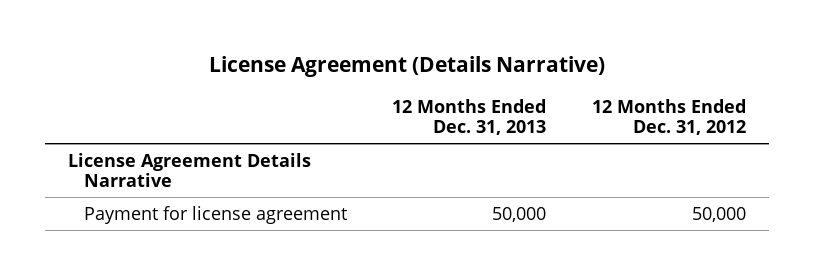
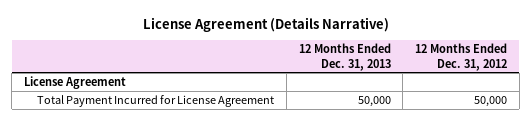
- License Agreement Details Narrative
- Payment for license agreement | 50,000 | 50,000
+ License Agreement
+ Total Payment Incurred for License Agreement | 50,000 | 50,000

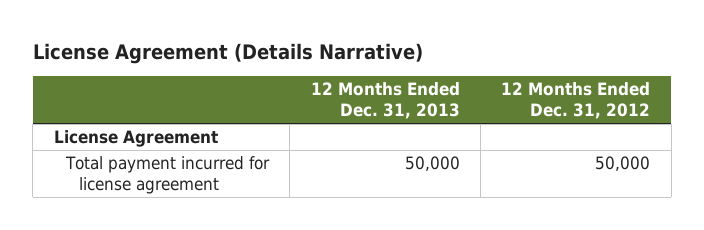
- Total Payment Incurred for License Agreement | 50,000 | 50,000
+ Total payment incurred for license agreement | 50,000 | 50,000

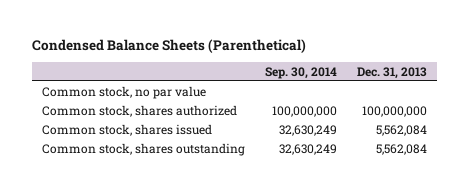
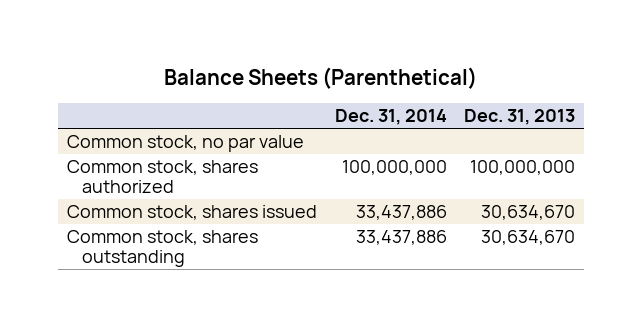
- Condensed Balance Sheets (Parenthetical)
+ Balance Sheets (Parenthetical)
- | Sep. 30, 2014 | Dec. 31, 2013
+ | Dec. 31, 2014 | Dec. 31, 2013
- Common stock, shares issued | 32,630,249 | 5,562,084
- Common stock, shares outstanding | 32,630,249 | 5,562,084
+ Common stock, shares issued | 33,437,886 | 30,634,670
+ Common stock, shares outstanding | 33,437,886 | 30,634,670

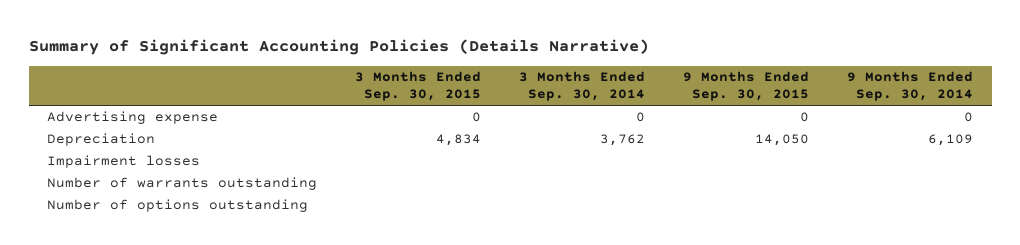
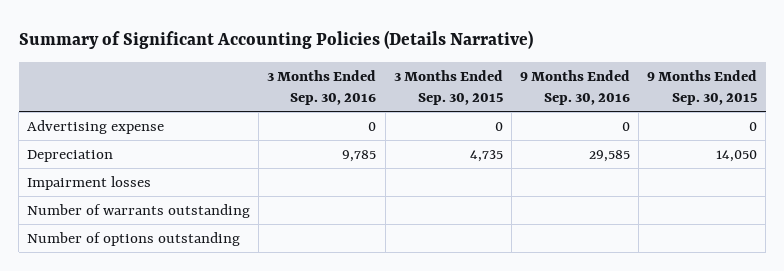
- | 3 Months Ended Sep. 30, 2015 | 3 Months Ended Sep. 30, 2014 | 9 Months Ended Sep. 30, 2015 | 9 Months Ended Sep. 30, 2014
+ | 3 Months Ended Sep. 30, 2016 | 3 Months Ended Sep. 30, 2015 | 9 Months Ended Sep. 30, 2016 | 9 Months Ended Sep. 30, 2015
- Depreciation | 4,834 | 3,762 | 14,050 | 6,109
+ Depreciation | 9,785 | 4,735 | 29,585 | 14,050

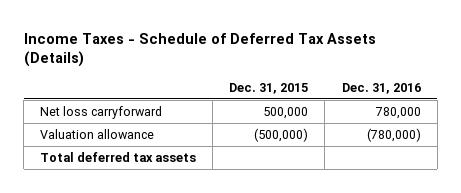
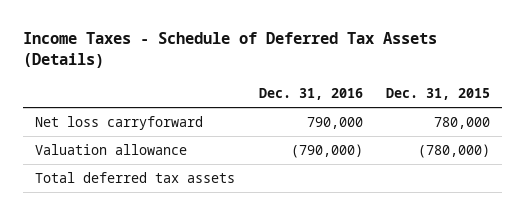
- | Dec. 31, 2015 | Dec. 31, 2016
+ | Dec. 31, 2016 | Dec. 31, 2015
- Net loss carryforward | 500,000 | 780,000
- Valuation allowance | (500,000) | (780,000)
+ Net loss carryforward | 790,000 | 780,000
+ Valuation allowance | (790,000) | (780,000)

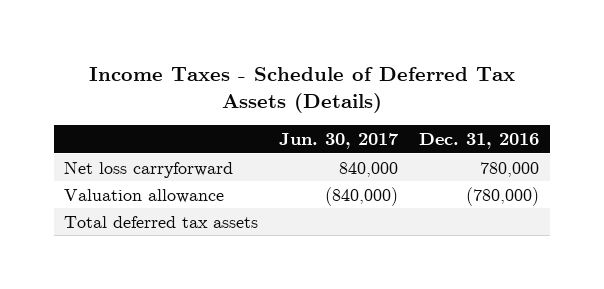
- | Dec. 31, 2016 | Dec. 31, 2015
+ | Jun. 30, 2017 | Dec. 31, 2016
- Net loss carryforward | 790,000 | 780,000
- Valuation allowance | (790,000) | (780,000)
+ Net loss carryforward | 840,000 | 780,000
+ Valuation allowance | (840,000) | (780,000)

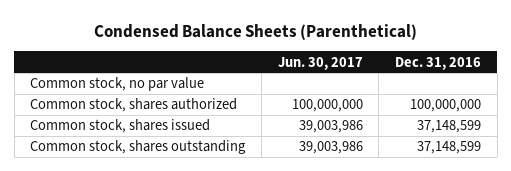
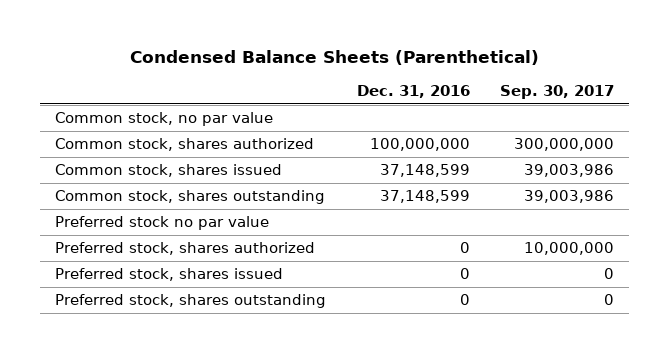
- | Jun. 30, 2017 | Dec. 31, 2016
+ | Dec. 31, 2016 | Sep. 30, 2017
+ Preferred stock no par value
+ Preferred stock, shares authorized | 0 | 10,000,000
+ Preferred stock, shares issued | 0 | 0
+ Preferred stock, shares outstanding | 0 | 0

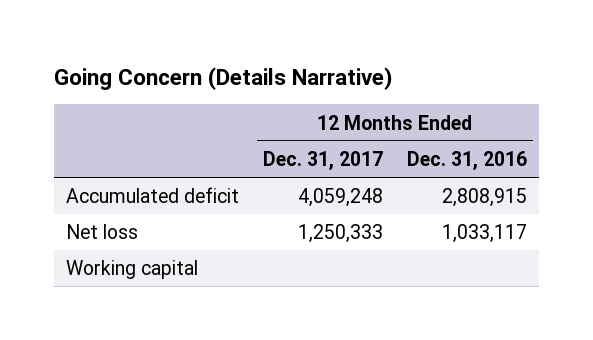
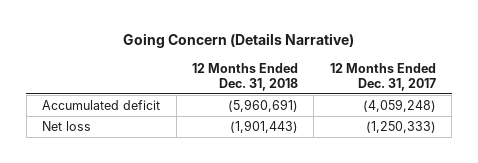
- | 12 Months Ended Dec. 31, 2017 | 12 Months Ended Dec. 31, 2016
+ | 12 Months Ended Dec. 31, 2018 | 12 Months Ended Dec. 31, 2017
- Accumulated deficit | 4,059,248 | 2,808,915
- Net loss | 1,250,333 | 1,033,117
- Working capital
+ Accumulated deficit | (5,960,691) | (4,059,248)
+ Net loss | (1,901,443) | (1,250,333)

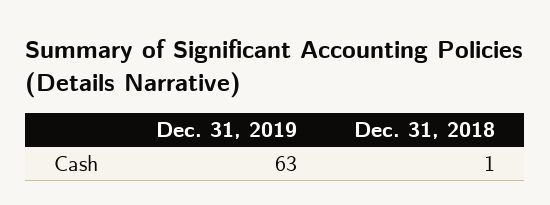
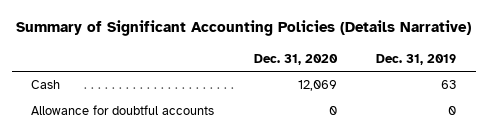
- | Dec. 31, 2019 | Dec. 31, 2018
+ | Dec. 31, 2020 | Dec. 31, 2019
+ Allowance for doubtful accounts | 0 | 0

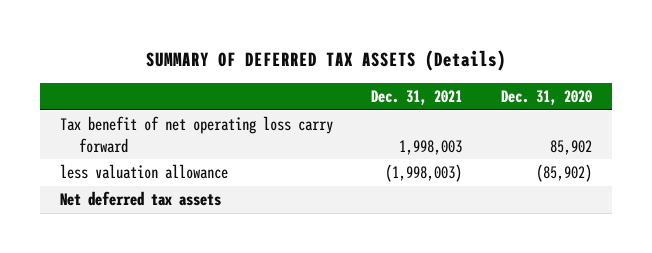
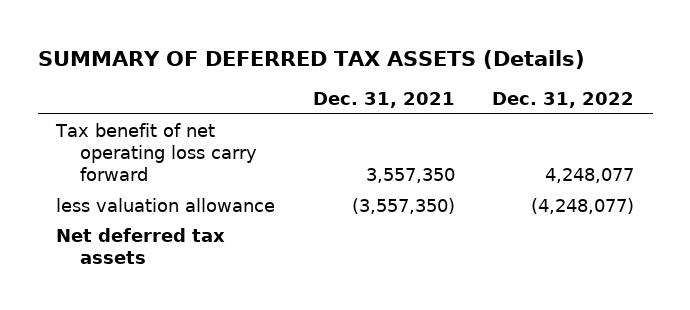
- | Dec. 31, 2021 | Dec. 31, 2020
+ | Dec. 31, 2021 | Dec. 31, 2022
- Tax benefit of net operating loss carry forward | 1,998,003 | 85,902
- less valuation allowance | (1,998,003) | (85,902)
+ Tax benefit of net operating loss carry forward | 3,557,350 | 4,248,077
+ less valuation allowance | (3,557,350) | (4,248,077)

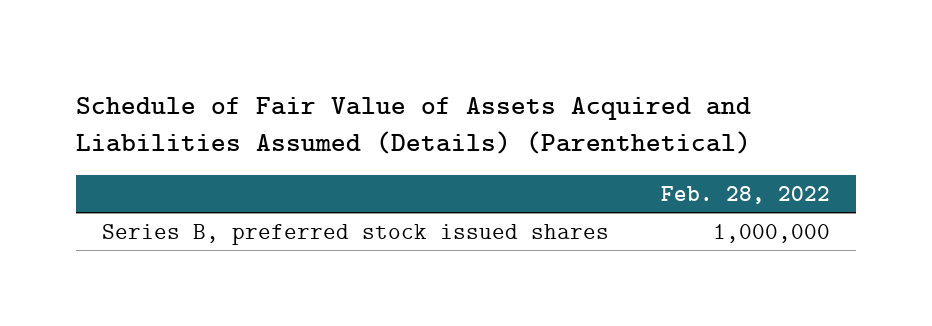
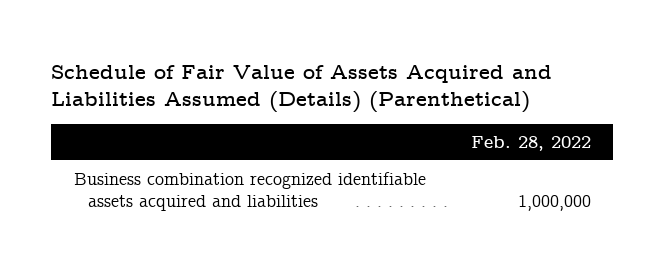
- Series B, preferred stock issued shares | 1,000,000
+ Business combination recognized identifiable assets acquired and liabilities | 1,000,000

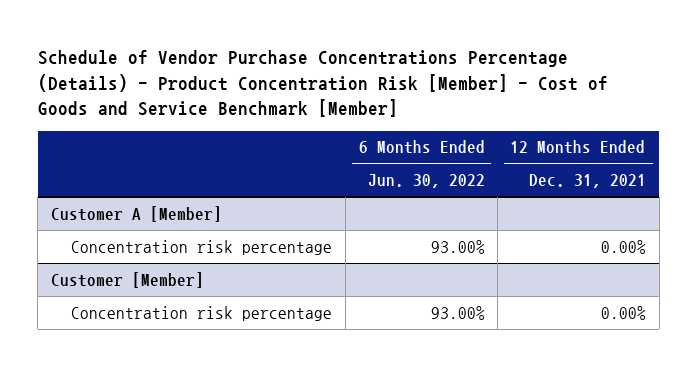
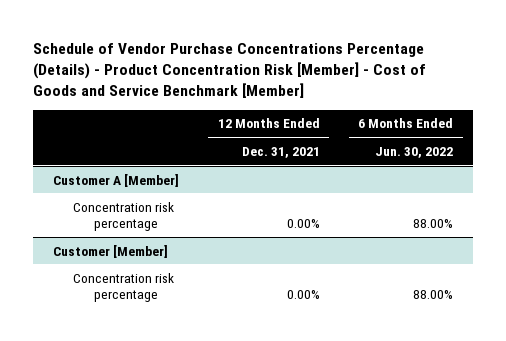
- | 6 Months Ended Jun. 30, 2022 | 12 Months Ended Dec. 31, 2021
+ | 12 Months Ended Dec. 31, 2021 | 6 Months Ended Jun. 30, 2022
@ Customer A [Member]
- Concentration risk percentage | 93.00% | 0.00%
+ Concentration risk percentage | 0.00% | 88.00%
@ Customer [Member]
- Concentration risk percentage | 93.00% | 0.00%
+ Concentration risk percentage | 0.00% | 88.00%

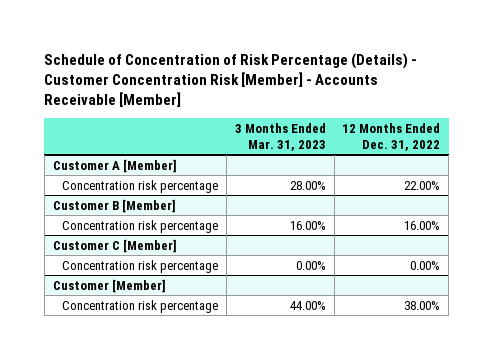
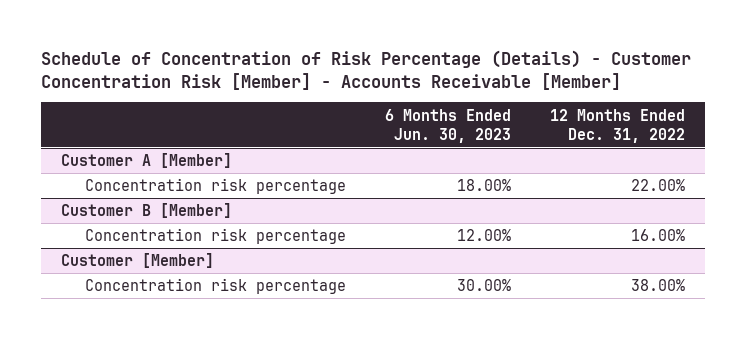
- | 3 Months Ended Mar. 31, 2023 | 12 Months Ended Dec. 31, 2022
+ | 6 Months Ended Jun. 30, 2023 | 12 Months Ended Dec. 31, 2022
- Customer C [Member]
- Concentration risk percentage | 0.00% | 0.00%

